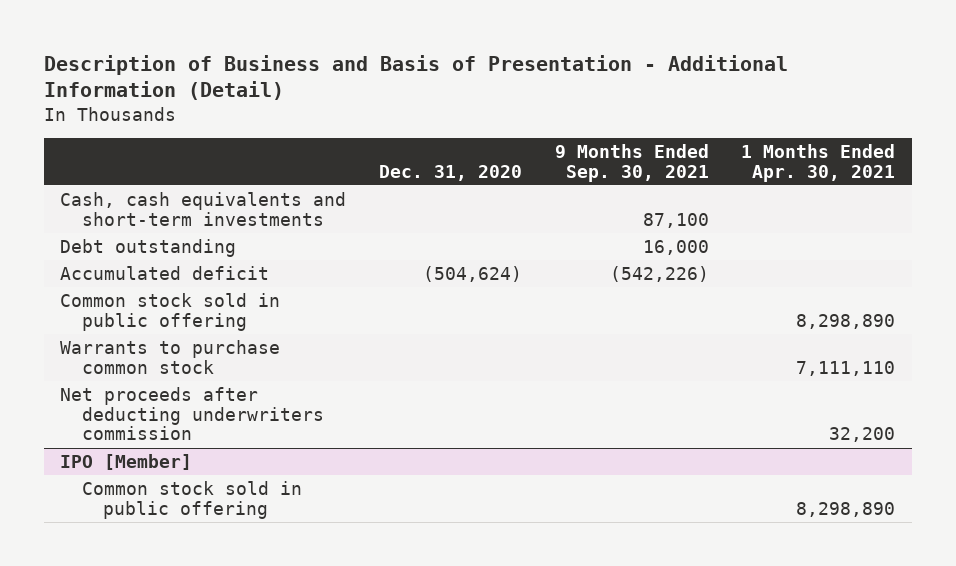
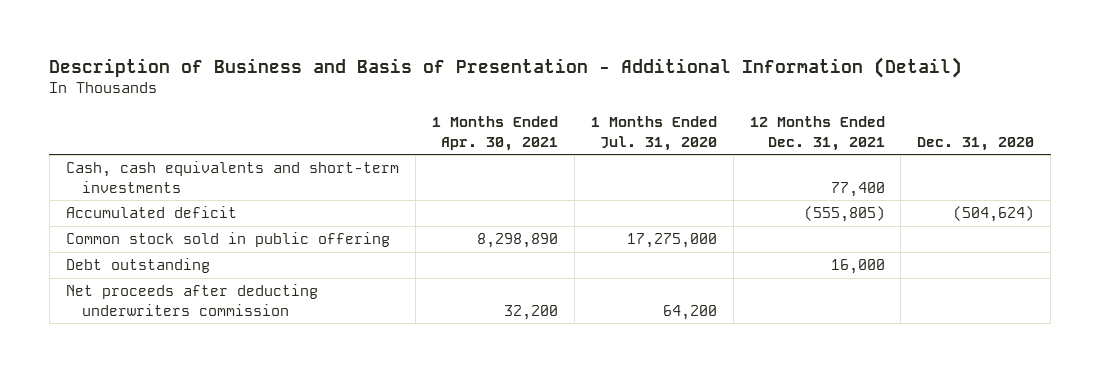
- | Dec. 31, 2020 | 9 Months Ended Sep. 30, 2021 | 1 Months Ended Apr. 30, 2021
+ | 1 Months Ended Apr. 30, 2021 | 1 Months Ended Jul. 31, 2020 | 12 Months Ended Dec. 31, 2021 | Dec. 31, 2020
- Warrants to purchase common stock | | | 7,111,110
moved down: Debt outstanding | | | 16,000 |
- IPO [Member]
- Common stock sold in public offering | | | 8,298,890

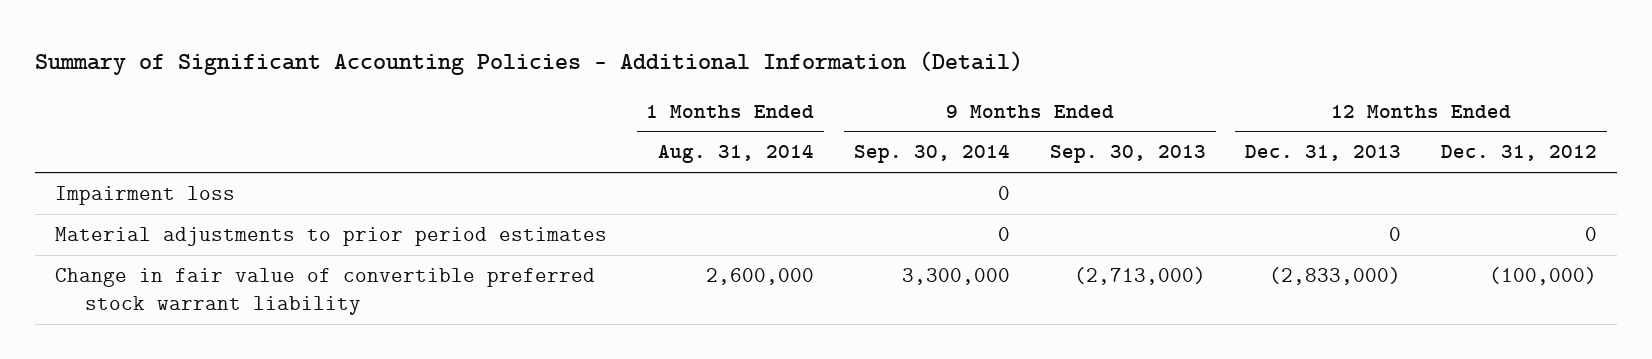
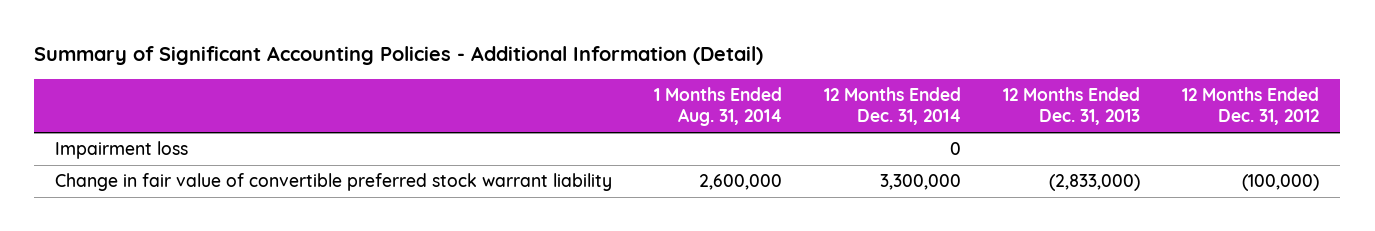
- | 1 Months Ended Aug. 31, 2014 | 9 Months Ended Sep. 30, 2014 | 9 Months Ended Sep. 30, 2013 | 12 Months Ended Dec. 31, 2013 | 12 Months Ended Dec. 31, 2012
+ | 1 Months Ended Aug. 31, 2014 | 12 Months Ended Dec. 31, 2014 | 12 Months Ended Dec. 31, 2013 | 12 Months Ended Dec. 31, 2012
- Material adjustments to prior period estimates | | 0 | | 0 | 0

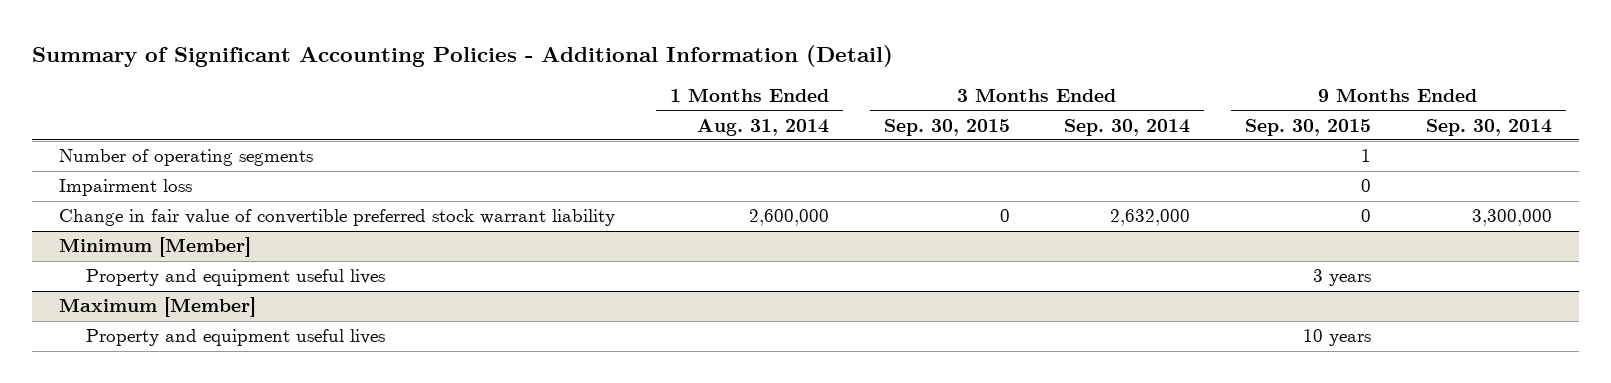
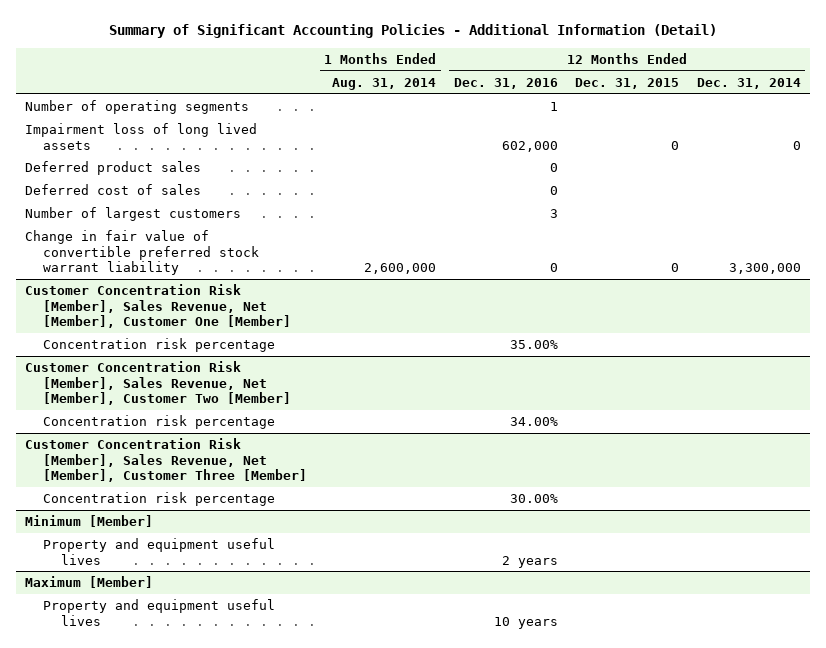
- | 1 Months Ended Aug. 31, 2014 | 3 Months Ended Sep. 30, 2015 | 3 Months Ended Sep. 30, 2014 | 9 Months Ended Sep. 30, 2015 | 9 Months Ended Sep. 30, 2014
+ | 1 Months Ended Aug. 31, 2014 | 12 Months Ended Dec. 31, 2016 | 12 Months Ended Dec. 31, 2015 | 12 Months Ended Dec. 31, 2014
- Impairment loss | | | | 0 |
+ Impairment loss of long lived assets | | 602,000 | 0 | 0
+ Deferred product sales | | 0 | |
+ Deferred cost of sales | | 0 | |
+ Number of largest customers | | 3 | |
+ Customer Concentration Risk [Member], Sales Revenue, Net [Member], Customer One [Member]
+ Concentration risk percentage | | 35.00% | |
+ Customer Concentration Risk [Member], Sales Revenue, Net [Member], Customer Two [Member]
+ Concentration risk percentage | | 34.00% | |
+ Customer Concentration Risk [Member], Sales Revenue, Net [Member], Customer Three [Member]
+ Concentration risk percentage | | 30.00% | |

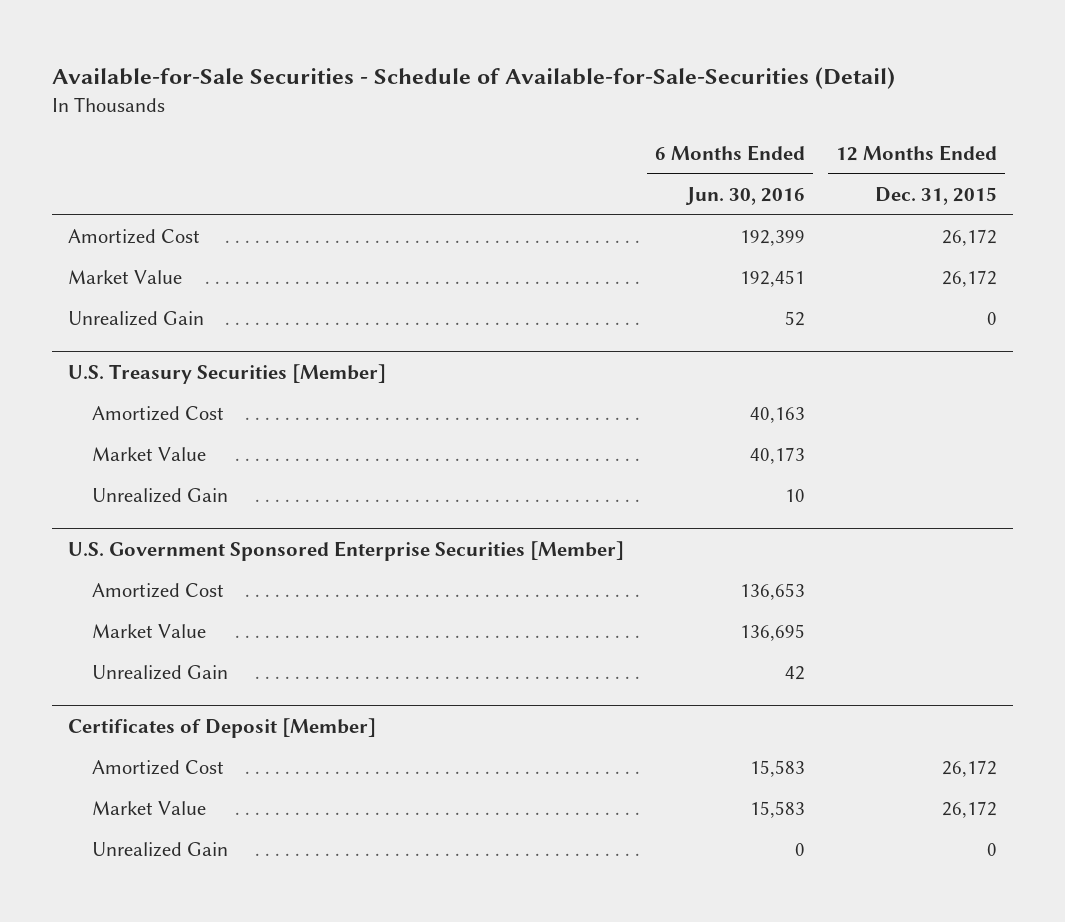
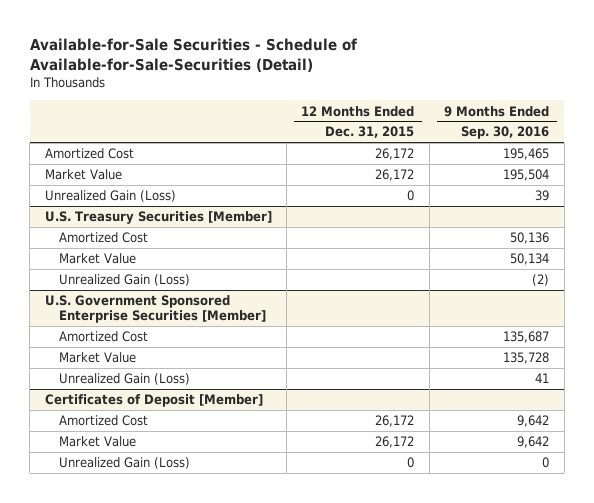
- | 6 Months Ended Jun. 30, 2016 | 12 Months Ended Dec. 31, 2015
+ | 12 Months Ended Dec. 31, 2015 | 9 Months Ended Sep. 30, 2016
- Unrealized Gain | 52 | 0
+ Unrealized Gain (Loss) | 0 | 39
@ U.S. Treasury Securities [Member]
- Unrealized Gain | 10 |
+ Unrealized Gain (Loss) | | (2)
@ U.S. Government Sponsored Enterprise Securities [Member]
- Unrealized Gain | 42 |
+ Unrealized Gain (Loss) | | 41
@ Certificates of Deposit [Member]
- Unrealized Gain | 0 | 0
+ Unrealized Gain (Loss) | 0 | 0

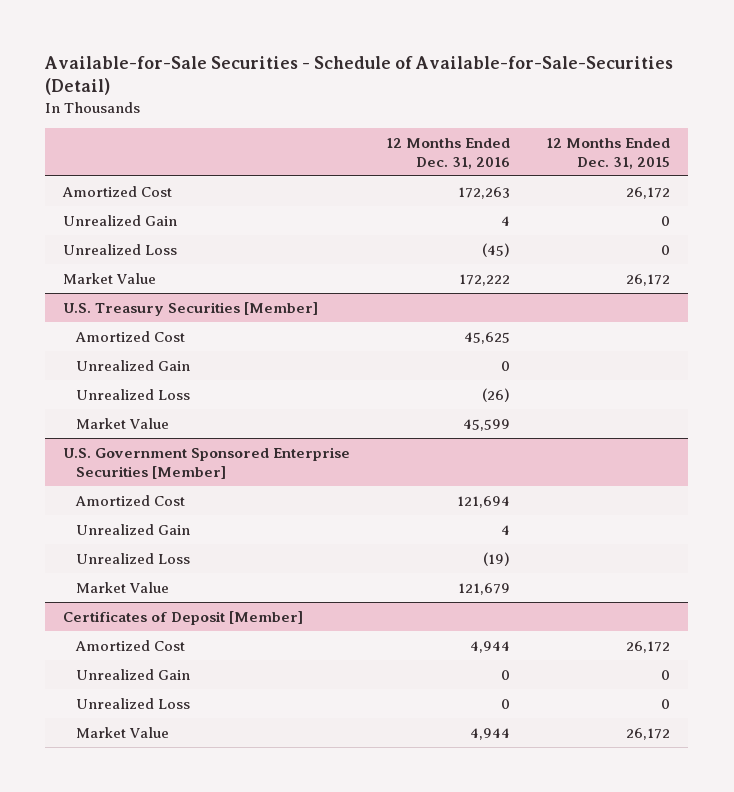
- | 12 Months Ended Dec. 31, 2015 | 9 Months Ended Sep. 30, 2016
+ | 12 Months Ended Dec. 31, 2016 | 12 Months Ended Dec. 31, 2015
+ Unrealized Gain | 4 | 0
+ Unrealized Loss | (45) | 0
- Unrealized Gain (Loss) | 0 | 39
@ U.S. Treasury Securities [Member]
+ Unrealized Gain | 0 |
+ Unrealized Loss | (26) |
- Unrealized Gain (Loss) | | (2)
@ U.S. Government Sponsored Enterprise Securities [Member]
+ Unrealized Gain | 4 |
+ Unrealized Loss | (19) |
- Unrealized Gain (Loss) | | 41
@ Certificates of Deposit [Member]
+ Unrealized Gain | 0 | 0
+ Unrealized Loss | 0 | 0
- Unrealized Gain (Loss) | 0 | 0

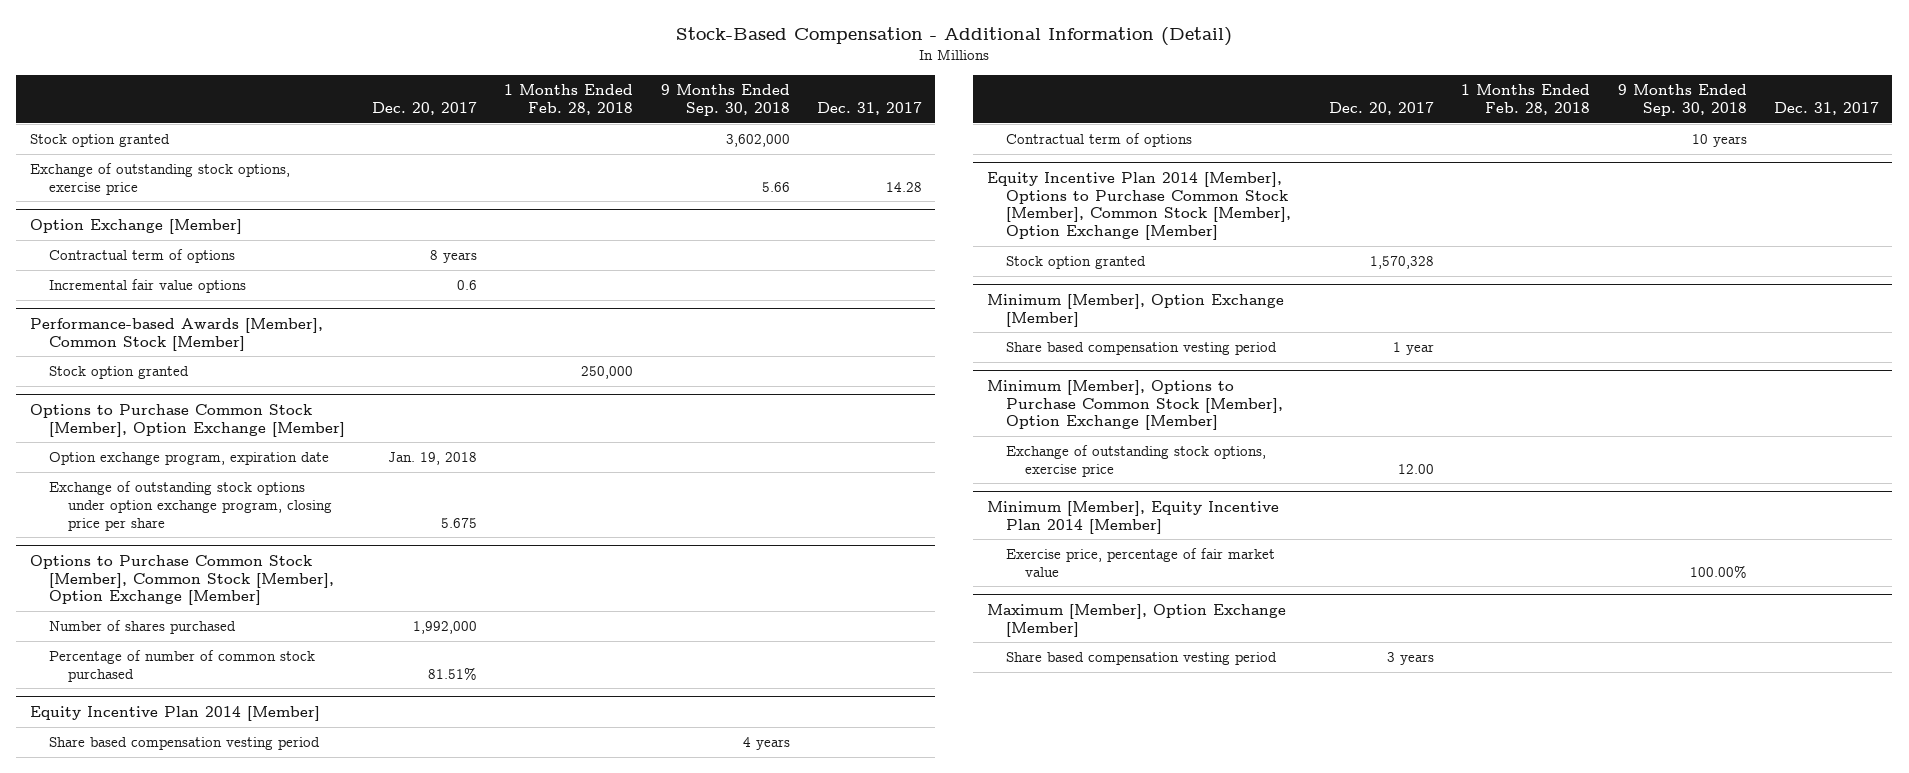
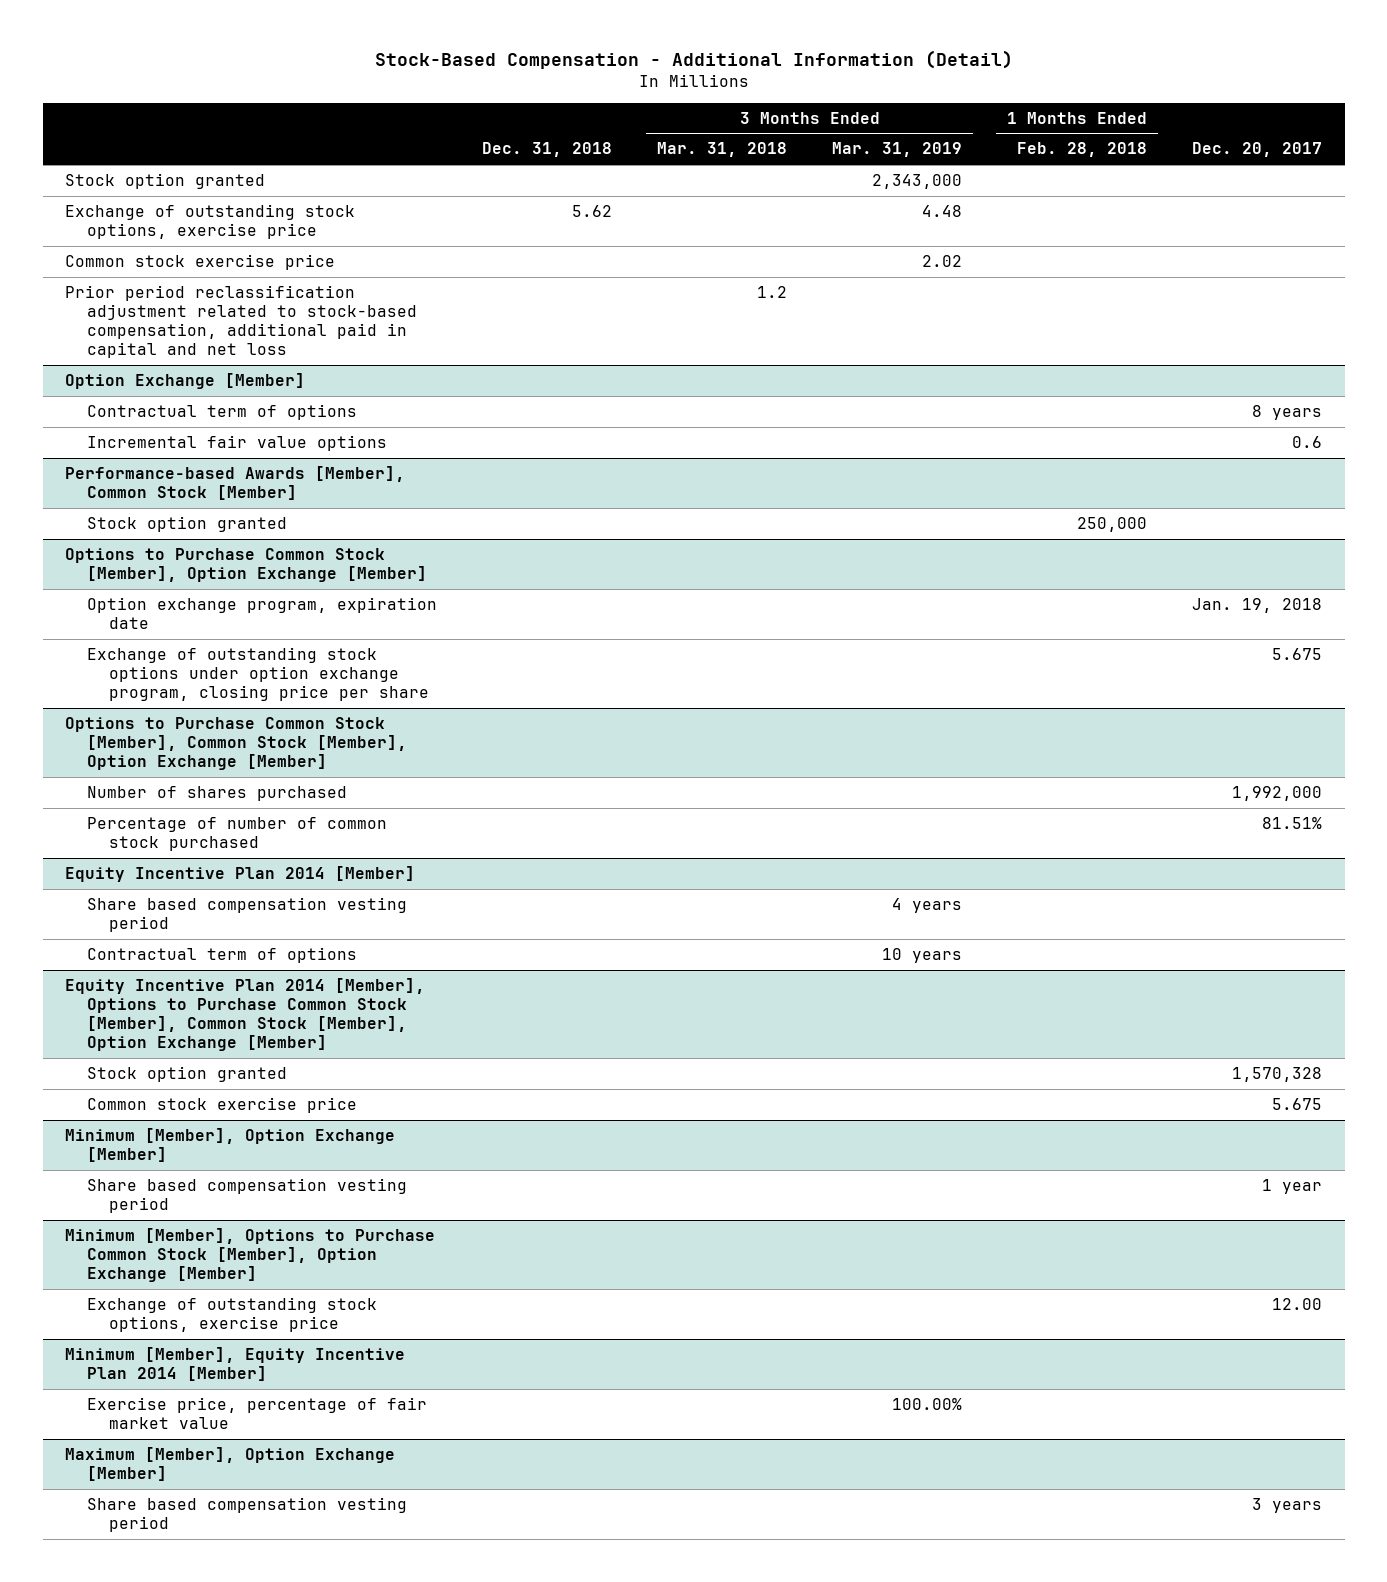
- | Dec. 20, 2017 | 1 Months Ended Feb. 28, 2018 | 9 Months Ended Sep. 30, 2018 | Dec. 31, 2017
+ | Dec. 31, 2018 | 3 Months Ended Mar. 31, 2018 | 3 Months Ended Mar. 31, 2019 | 1 Months Ended Feb. 28, 2018 | Dec. 20, 2017
+ Common stock exercise price | | | 2.02 | |
+ Prior period reclassification adjustment related to stock-based compensation, additional paid in capital and net loss | | 1.2 | | |
@ Equity Incentive Plan 2014 [Member], Options to Purchase Common Stock [Member], Common Stock [Member], Option Exchange [Member]
+ Common stock exercise price | | | | | 5.675

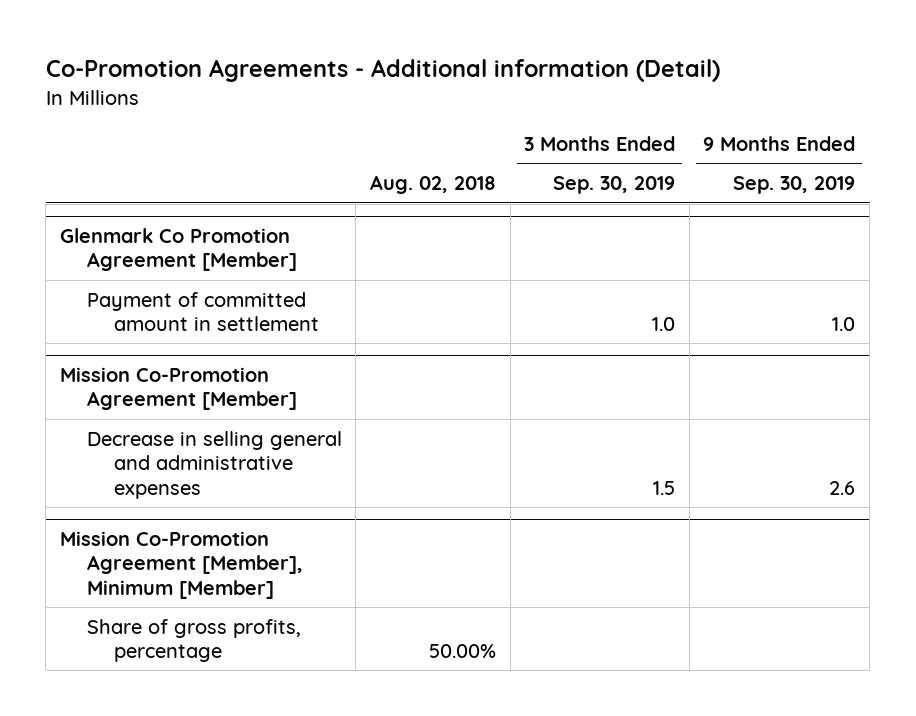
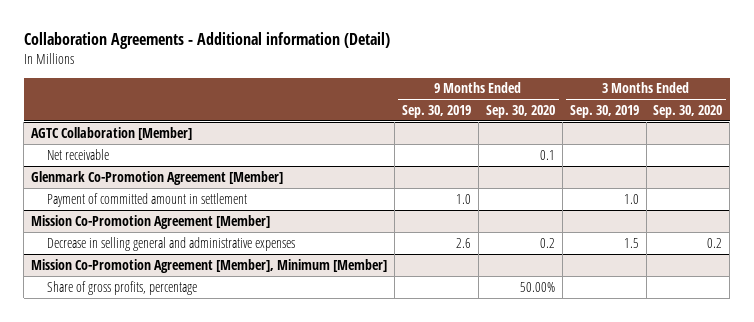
- Co-Promotion Agreements - Additional information (Detail)
+ Collaboration Agreements - Additional information (Detail)
- | Aug. 02, 2018 | 3 Months Ended Sep. 30, 2019 | 9 Months Ended Sep. 30, 2019
+ | 9 Months Ended Sep. 30, 2019 | 9 Months Ended Sep. 30, 2020 | 3 Months Ended Sep. 30, 2019 | 3 Months Ended Sep. 30, 2020
- Glenmark Co Promotion Agreement [Member]
+ AGTC Collaboration [Member]
+ Net receivable | | 0.1 | |
+ Glenmark Co-Promotion Agreement [Member]

